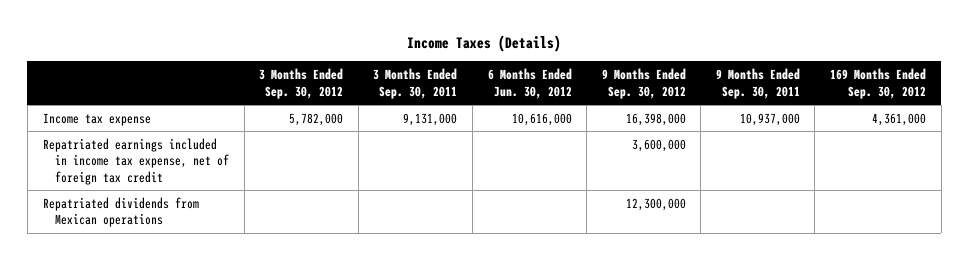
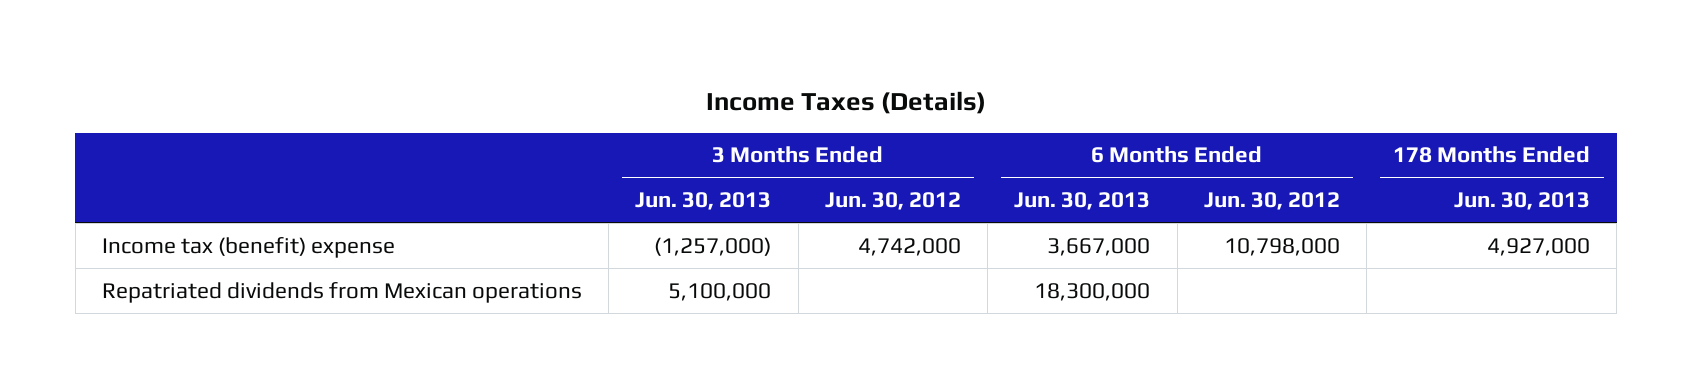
- | 3 Months Ended Sep. 30, 2012 | 3 Months Ended Sep. 30, 2011 | 6 Months Ended Jun. 30, 2012 | 9 Months Ended Sep. 30, 2012 | 9 Months Ended Sep. 30, 2011 | 169 Months Ended Sep. 30, 2012
+ | 3 Months Ended Jun. 30, 2013 | 3 Months Ended Jun. 30, 2012 | 6 Months Ended Jun. 30, 2013 | 6 Months Ended Jun. 30, 2012 | 178 Months Ended Jun. 30, 2013
- Income tax expense | 5,782,000 | 9,131,000 | 10,616,000 | 16,398,000 | 10,937,000 | 4,361,000
- Repatriated earnings included in income tax expense, net of foreign tax credit | | | | 3,600,000 | |
+ Income tax (benefit) expense | (1,257,000) | 4,742,000 | 3,667,000 | 10,798,000 | 4,927,000

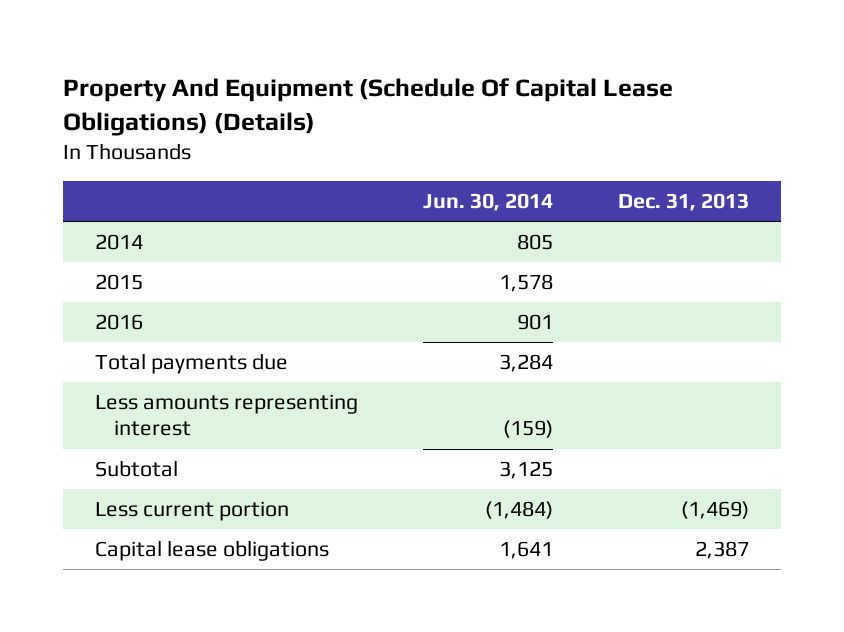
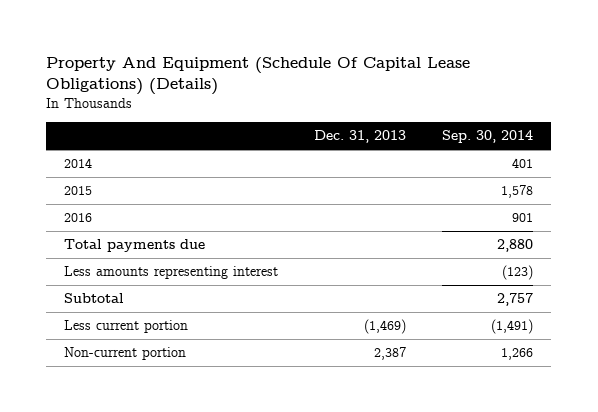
- | Jun. 30, 2014 | Dec. 31, 2013
+ | Dec. 31, 2013 | Sep. 30, 2014
- Capital lease obligations | 1,641 | 2,387
+ Non-current portion | 2,387 | 1,266

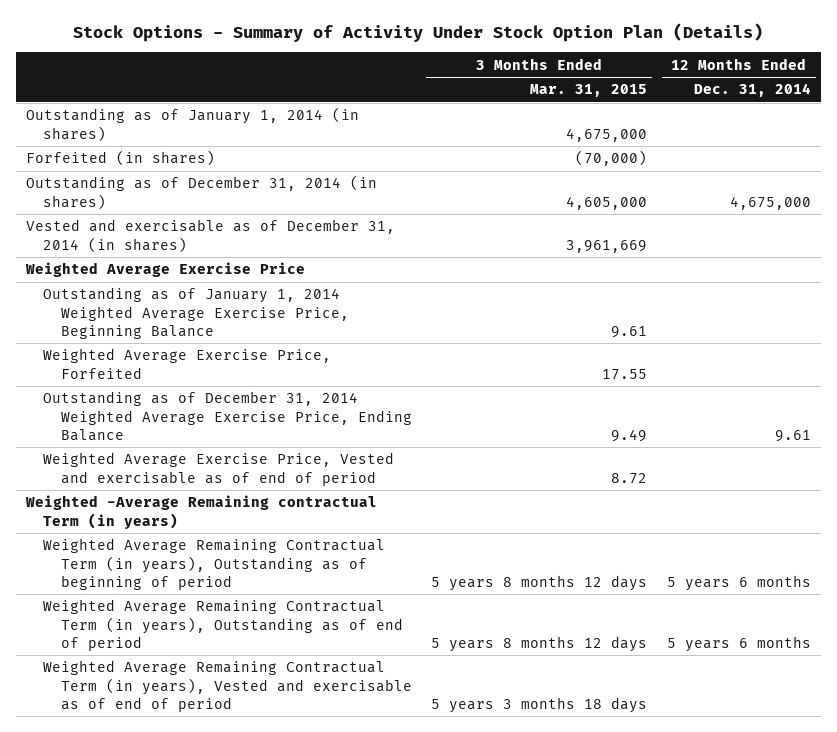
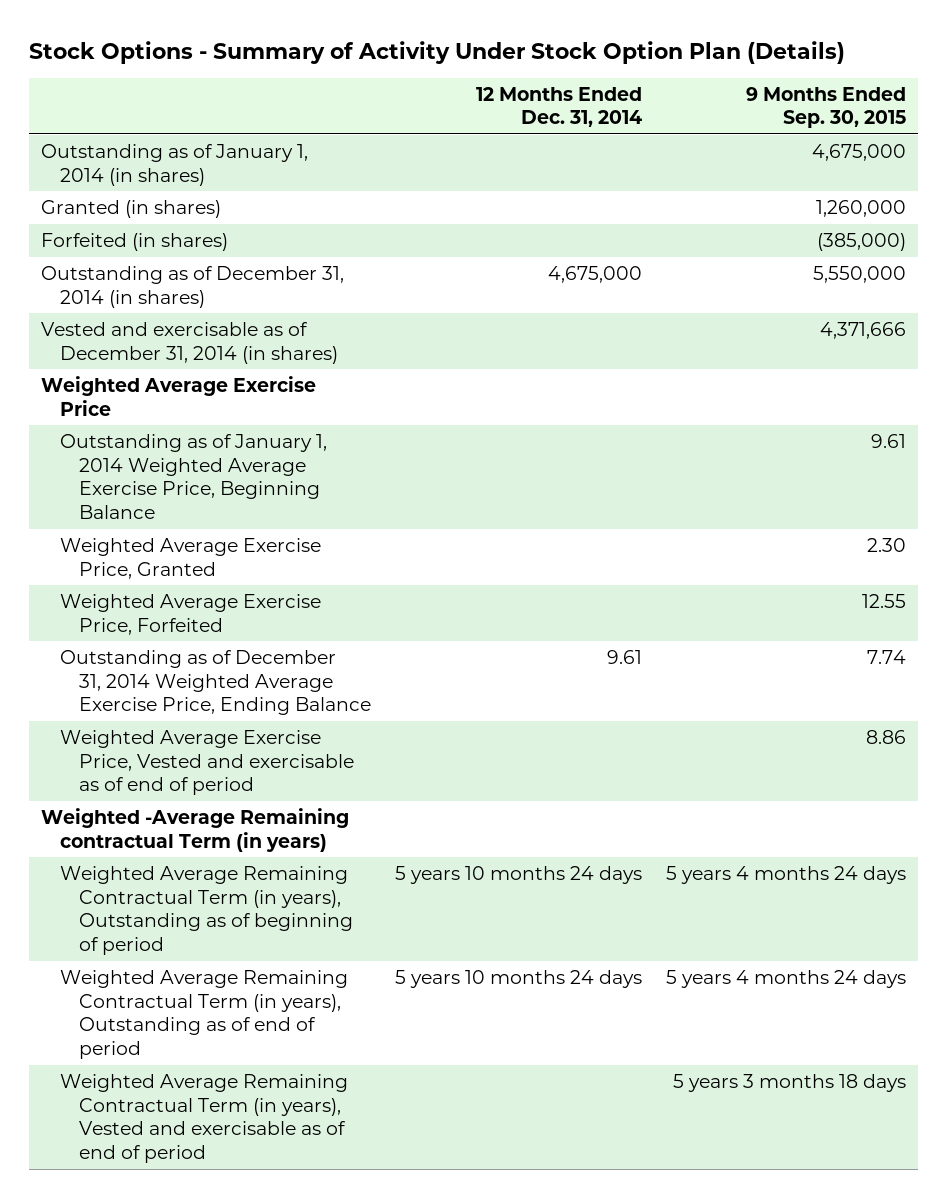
- | 3 Months Ended Mar. 31, 2015 | 12 Months Ended Dec. 31, 2014
+ | 12 Months Ended Dec. 31, 2014 | 9 Months Ended Sep. 30, 2015
+ Granted (in shares) | | 1,260,000
+ Weighted Average Exercise Price, Granted | | 2.30
- Weighted Average Remaining Contractual Term (in years), Outstanding as of beginning of period | 5 years 8 months 12 days | 5 years 6 months
- Weighted Average Remaining Contractual Term (in years), Outstanding as of end of period | 5 years 8 months 12 days | 5 years 6 months
+ Weighted Average Remaining Contractual Term (in years), Outstanding as of beginning of period | 5 years 10 months 24 days | 5 years 4 months 24 days
+ Weighted Average Remaining Contractual Term (in years), Outstanding as of end of period | 5 years 10 months 24 days | 5 years 4 months 24 days

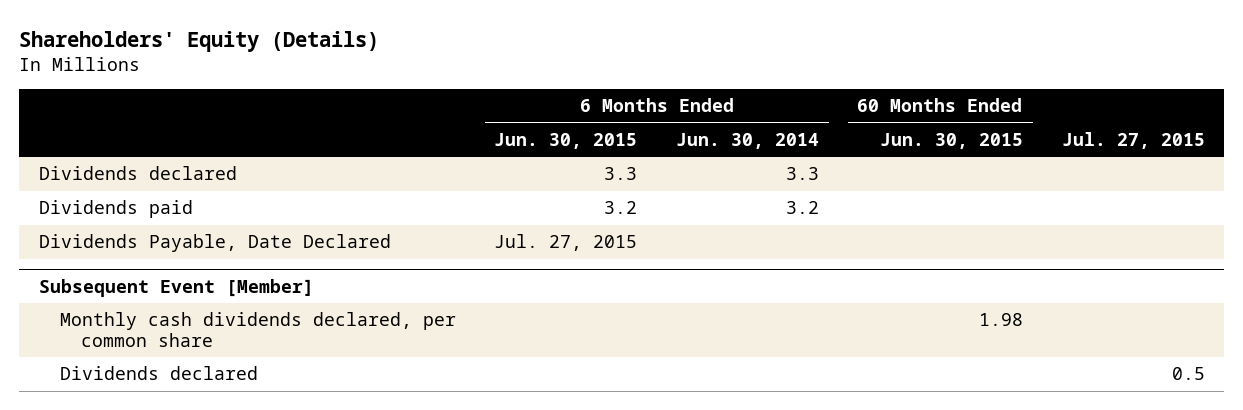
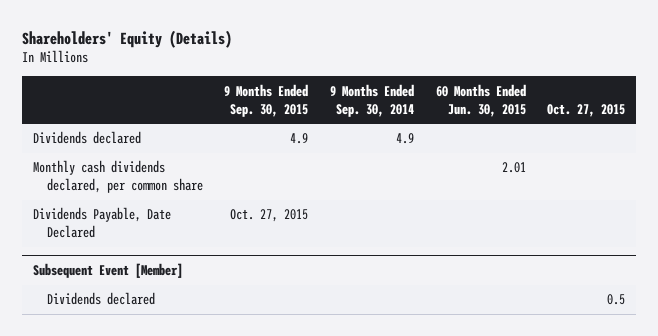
- | 6 Months Ended Jun. 30, 2015 | 6 Months Ended Jun. 30, 2014 | 60 Months Ended Jun. 30, 2015 | Jul. 27, 2015
+ | 9 Months Ended Sep. 30, 2015 | 9 Months Ended Sep. 30, 2014 | 60 Months Ended Jun. 30, 2015 | Oct. 27, 2015
- Dividends paid | 3.2 | 3.2 | |
+ Monthly cash dividends declared, per common share | | | 2.01 |
@ Subsequent Event [Member]
- Monthly cash dividends declared, per common share | | | 1.98 |

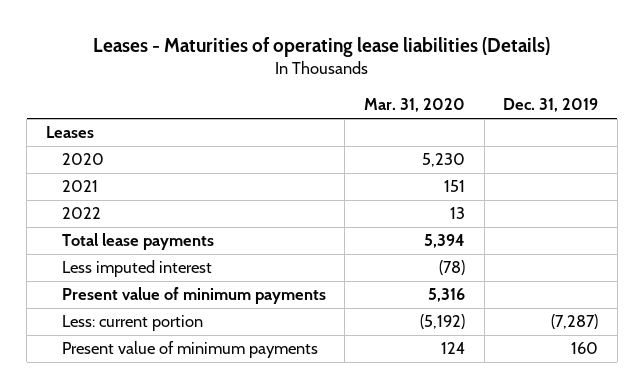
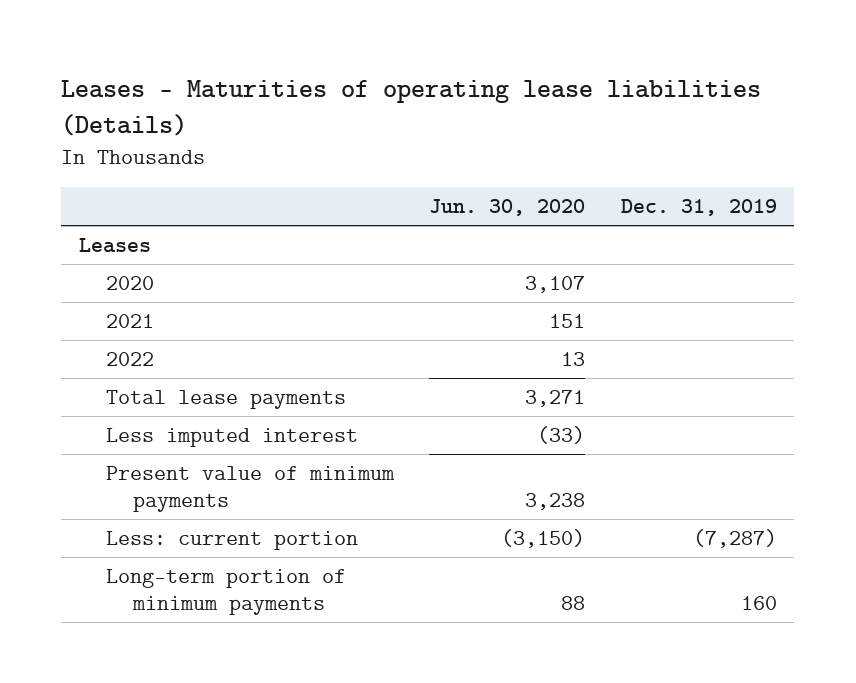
- | Mar. 31, 2020 | Dec. 31, 2019
+ | Jun. 30, 2020 | Dec. 31, 2019
- Present value of minimum payments | 124 | 160
+ Long-term portion of minimum payments | 88 | 160

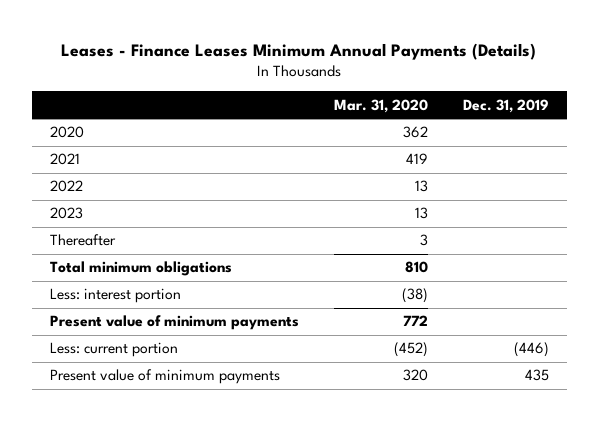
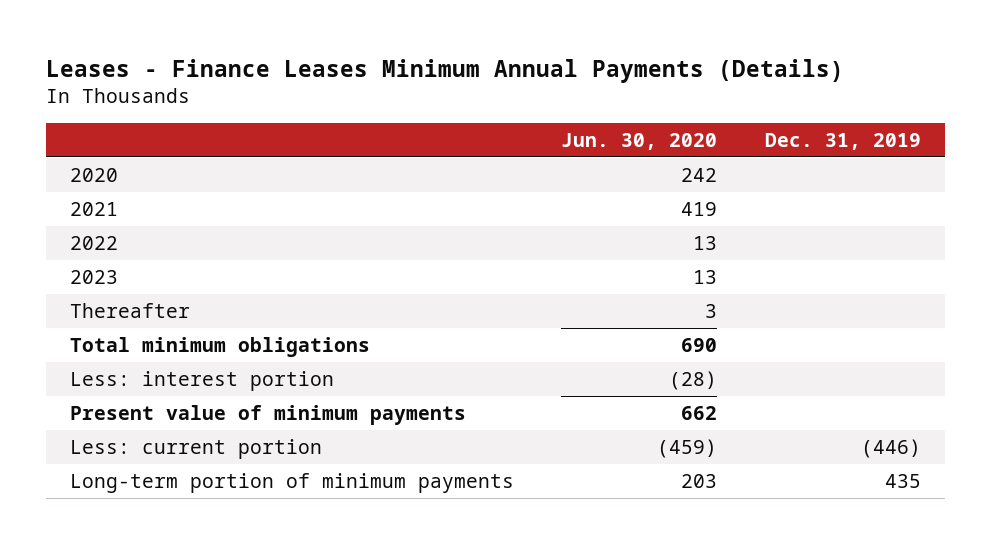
- | Mar. 31, 2020 | Dec. 31, 2019
+ | Jun. 30, 2020 | Dec. 31, 2019
- Present value of minimum payments | 320 | 435
+ Long-term portion of minimum payments | 203 | 435

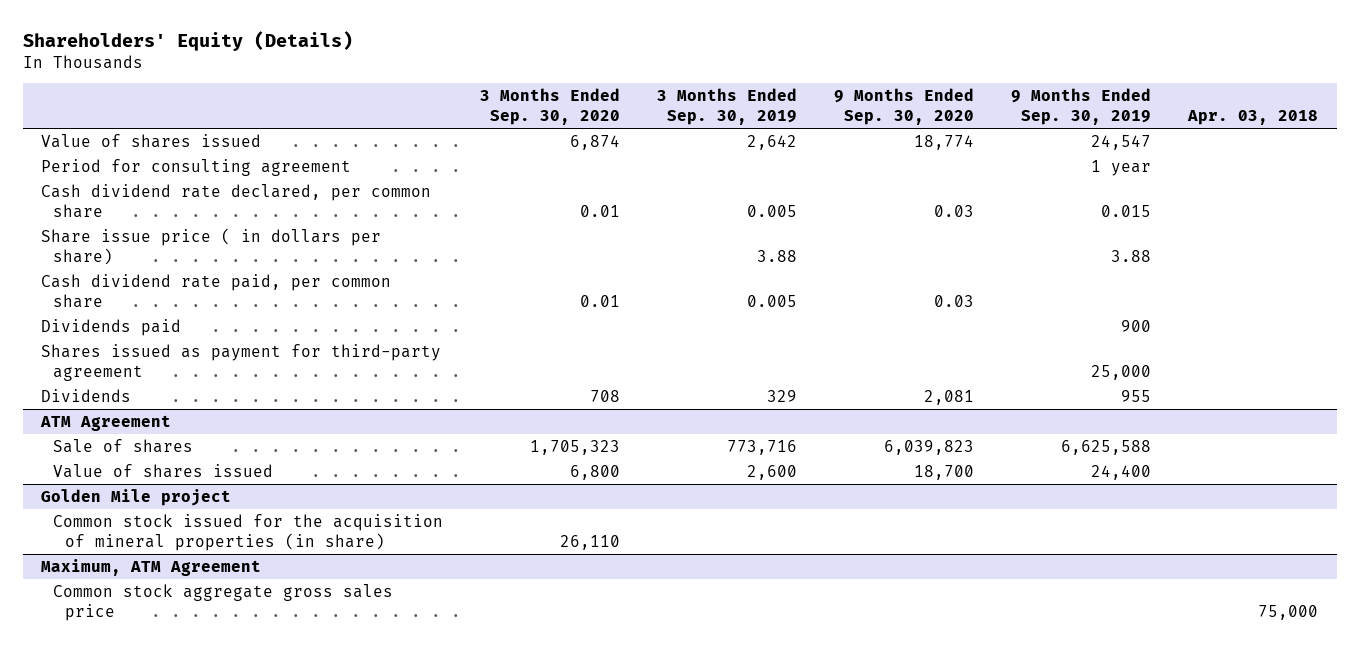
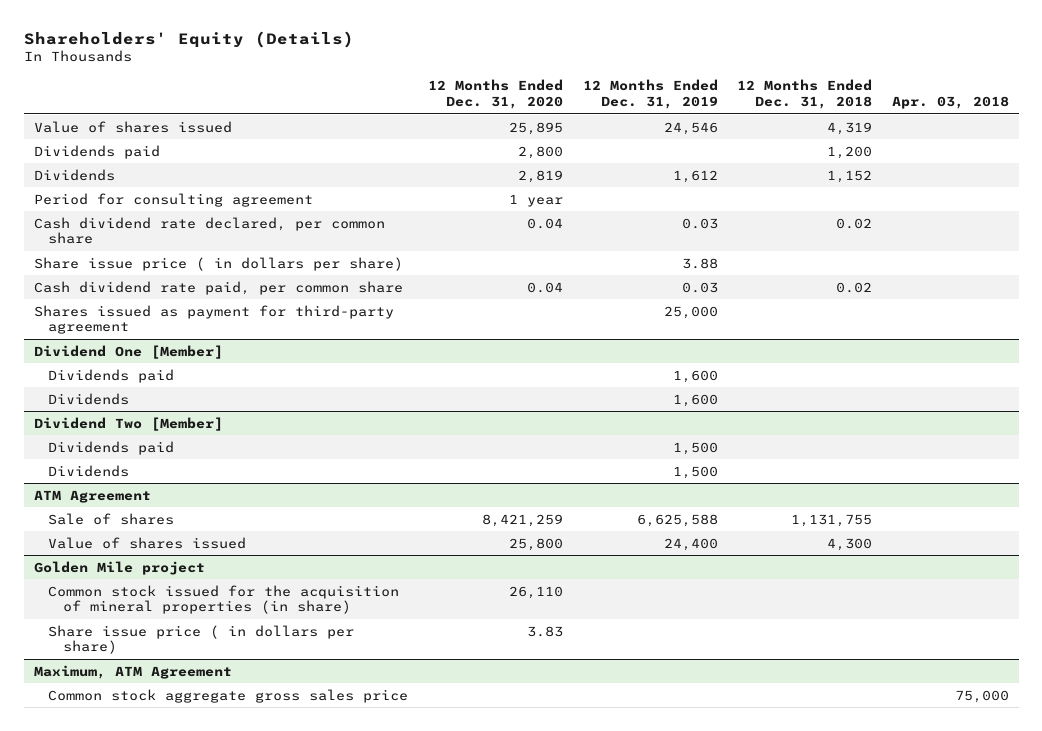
- | 3 Months Ended Sep. 30, 2020 | 3 Months Ended Sep. 30, 2019 | 9 Months Ended Sep. 30, 2020 | 9 Months Ended Sep. 30, 2019 | Apr. 03, 2018
+ | 12 Months Ended Dec. 31, 2020 | 12 Months Ended Dec. 31, 2019 | 12 Months Ended Dec. 31, 2018 | Apr. 03, 2018
moved up: Dividends paid | 2,800 | | 1,200 |
moved up: Dividends | 2,819 | 1,612 | 1,152 |
+ Dividend One [Member]
+ Dividends paid | | 1,600 | |
+ Dividends | | 1,600 | |
+ Dividend Two [Member]
+ Dividends paid | | 1,500 | |
+ Dividends | | 1,500 | |
@ Golden Mile project
+ Share issue price ( in dollars per share) | 3.83 | | |

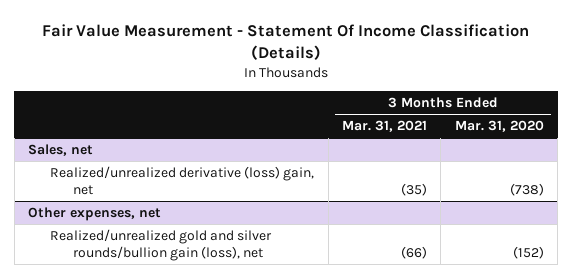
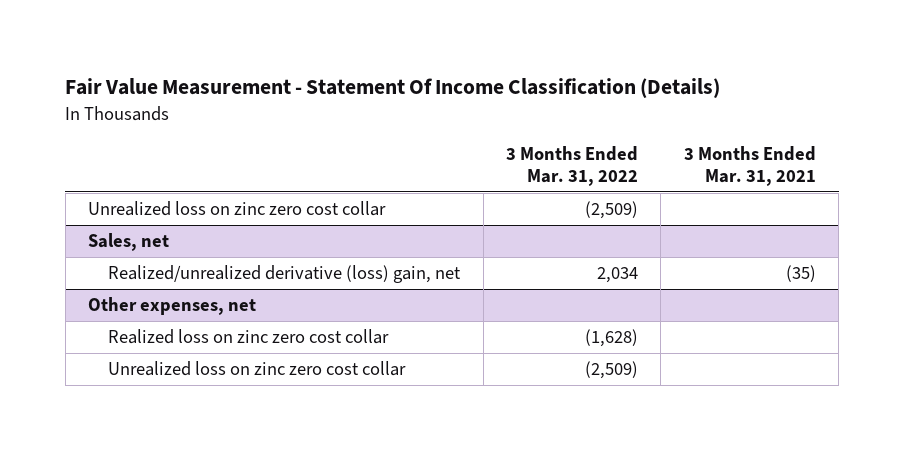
- | 3 Months Ended Mar. 31, 2021 | 3 Months Ended Mar. 31, 2020
+ | 3 Months Ended Mar. 31, 2022 | 3 Months Ended Mar. 31, 2021
+ Unrealized loss on zinc zero cost collar | (2,509) |
@ Other expenses, net
- Realized/unrealized gold and silver rounds/bullion gain (loss), net | (66) | (152)
+ Realized loss on zinc zero cost collar | (1,628) |
+ Unrealized loss on zinc zero cost collar | (2,509) |

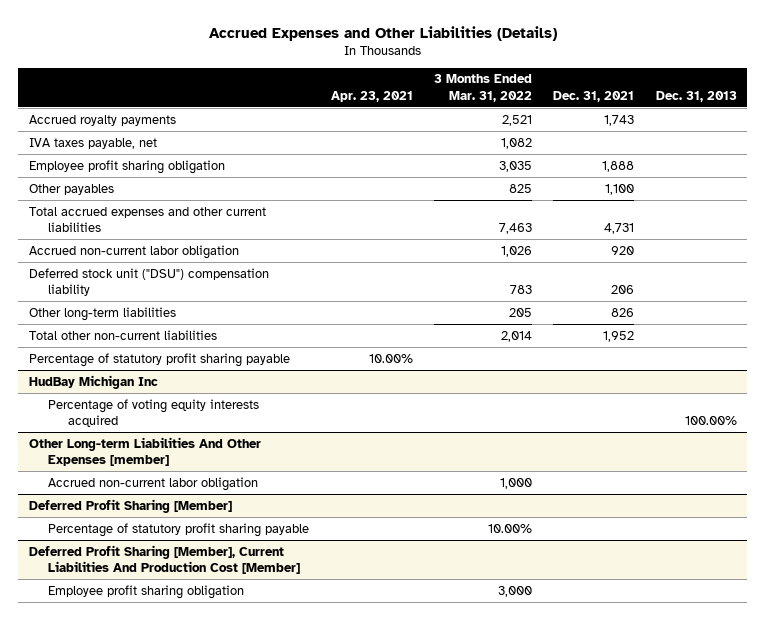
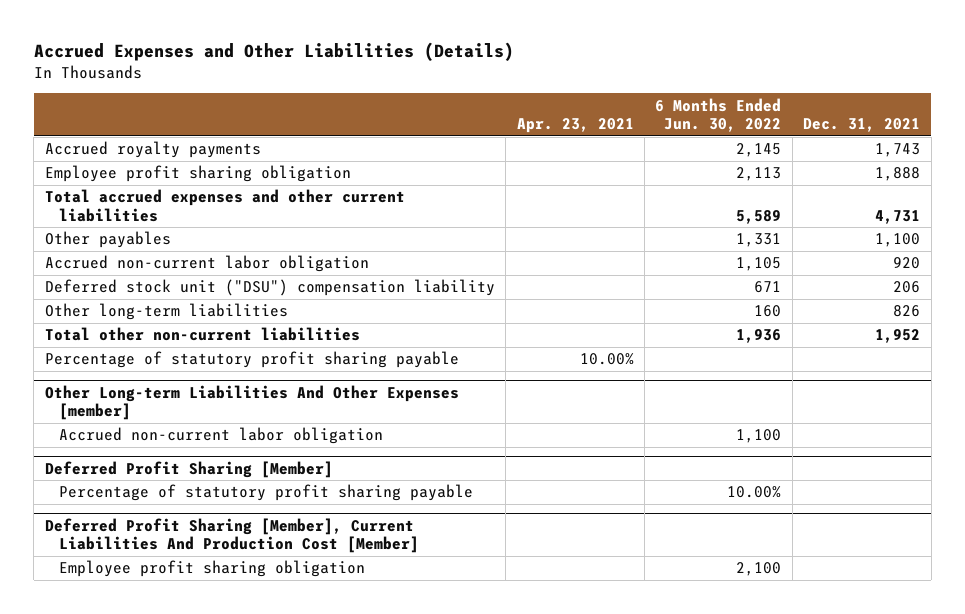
- | Apr. 23, 2021 | 3 Months Ended Mar. 31, 2022 | Dec. 31, 2021 | Dec. 31, 2013
+ | Apr. 23, 2021 | 6 Months Ended Jun. 30, 2022 | Dec. 31, 2021
- IVA taxes payable, net | | 1,082 | |
moved down: Other payables | | 1,331 | 1,100
- HudBay Michigan Inc
- Percentage of voting equity interests acquired | | | | 100.00%

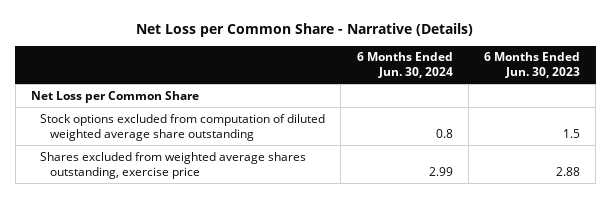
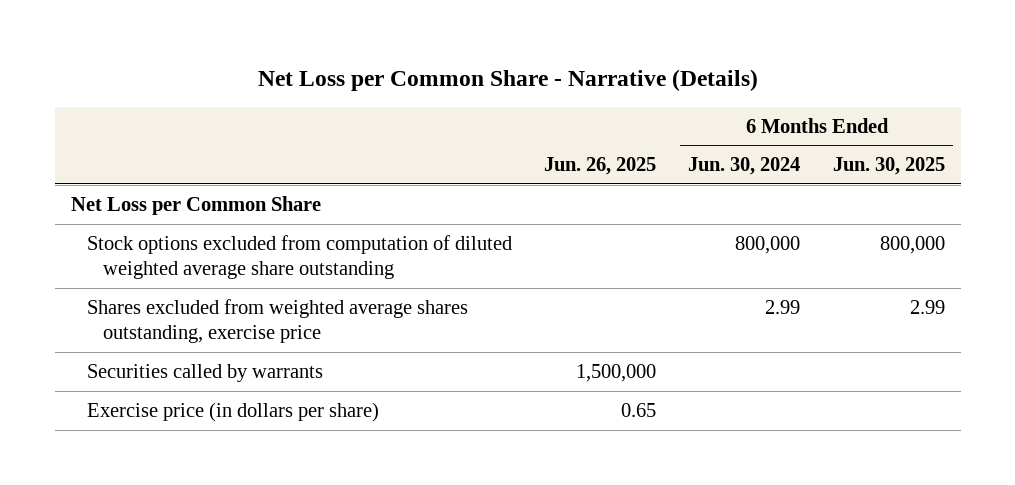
- | 6 Months Ended Jun. 30, 2024 | 6 Months Ended Jun. 30, 2023
+ | Jun. 26, 2025 | 6 Months Ended Jun. 30, 2024 | 6 Months Ended Jun. 30, 2025
- Stock options excluded from computation of diluted weighted average share outstanding | 0.8 | 1.5
+ Stock options excluded from computation of diluted weighted average share outstanding | | 800,000 | 800,000
+ Securities called by warrants | 1,500,000 | |
+ Exercise price (in dollars per share) | 0.65 | |

